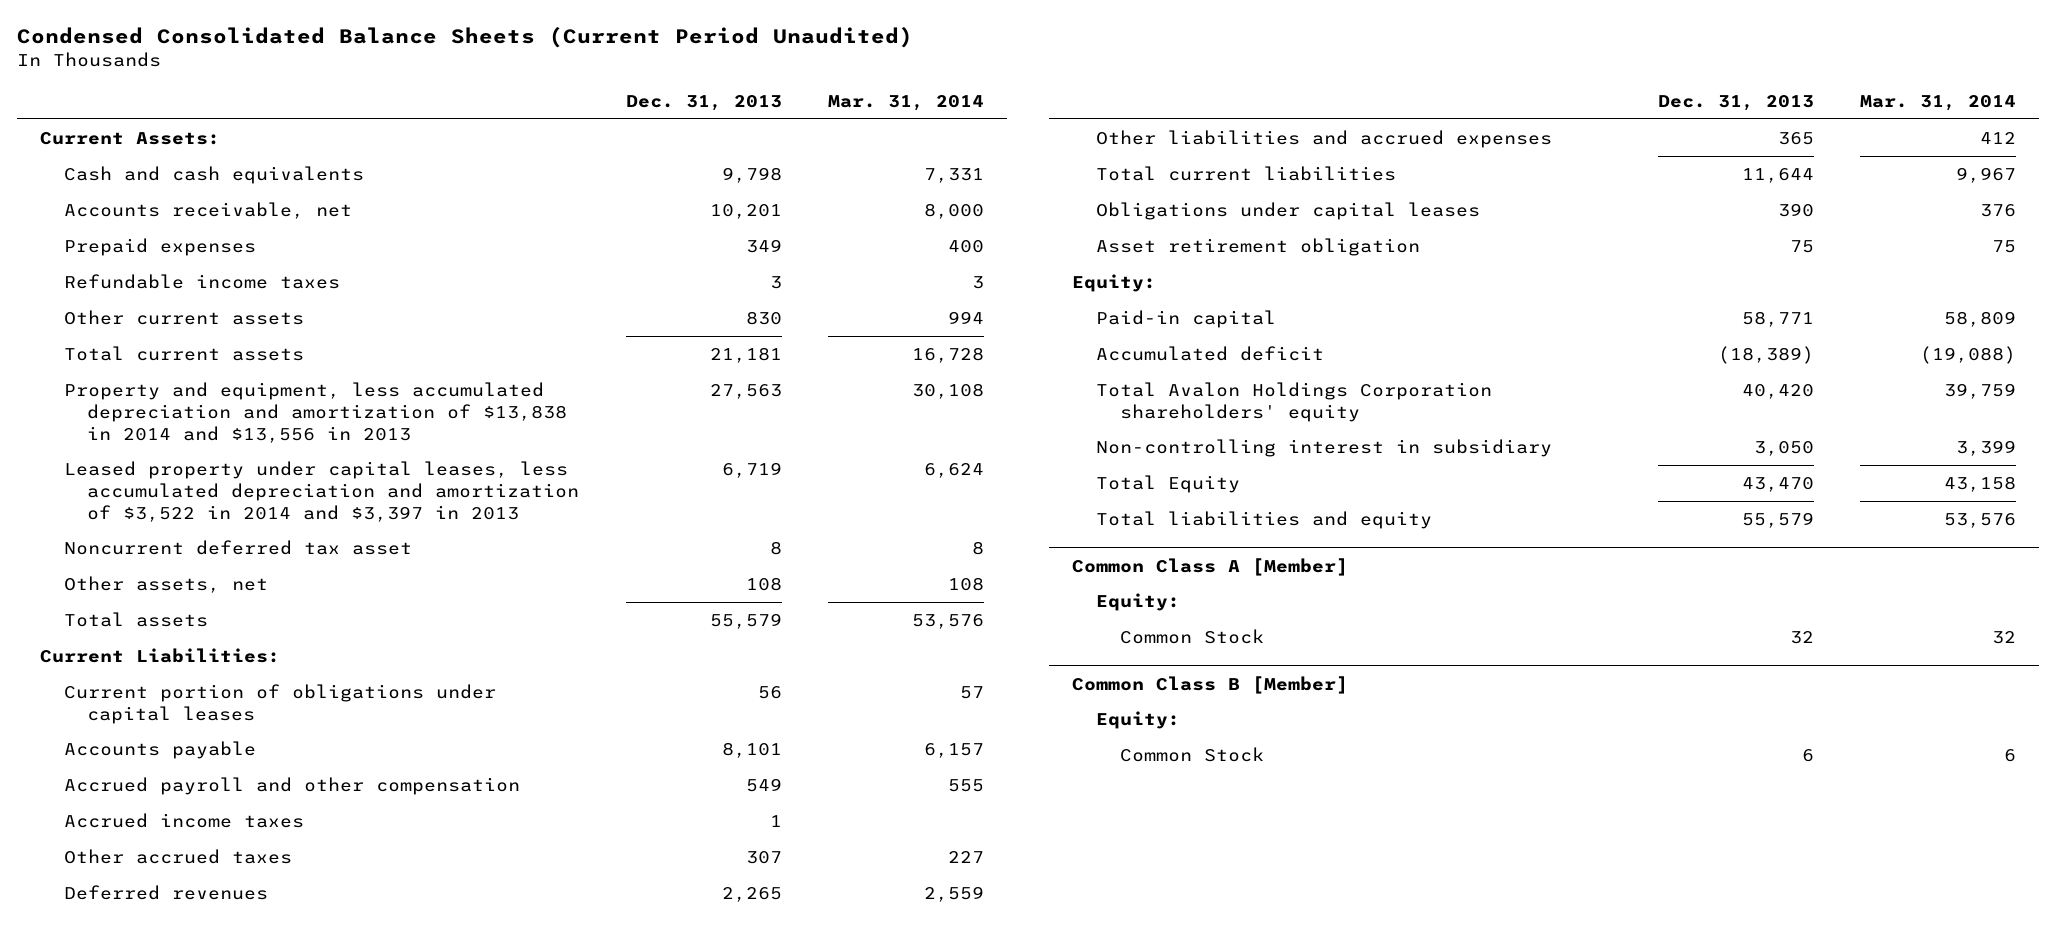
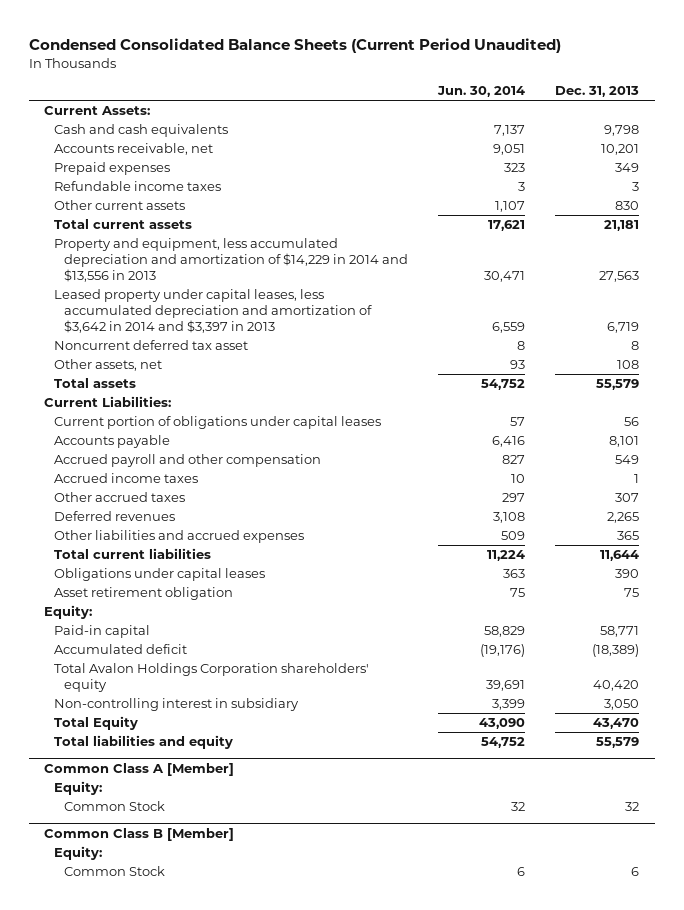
- | Dec. 31, 2013 | Mar. 31, 2014
+ | Jun. 30, 2014 | Dec. 31, 2013
- Property and equipment, less accumulated depreciation and amortization of $13,838 in 2014 and $13,556 in 2013 | 27,563 | 30,108
- Leased property under capital leases, less accumulated depreciation and amortization of $3,522 in 2014 and $3,397 in 2013 | 6,719 | 6,624
+ Property and equipment, less accumulated depreciation and amortization of $14,229 in 2014 and $13,556 in 2013 | 30,471 | 27,563
+ Leased property under capital leases, less accumulated depreciation and amortization of $3,642 in 2014 and $3,397 in 2013 | 6,559 | 6,719

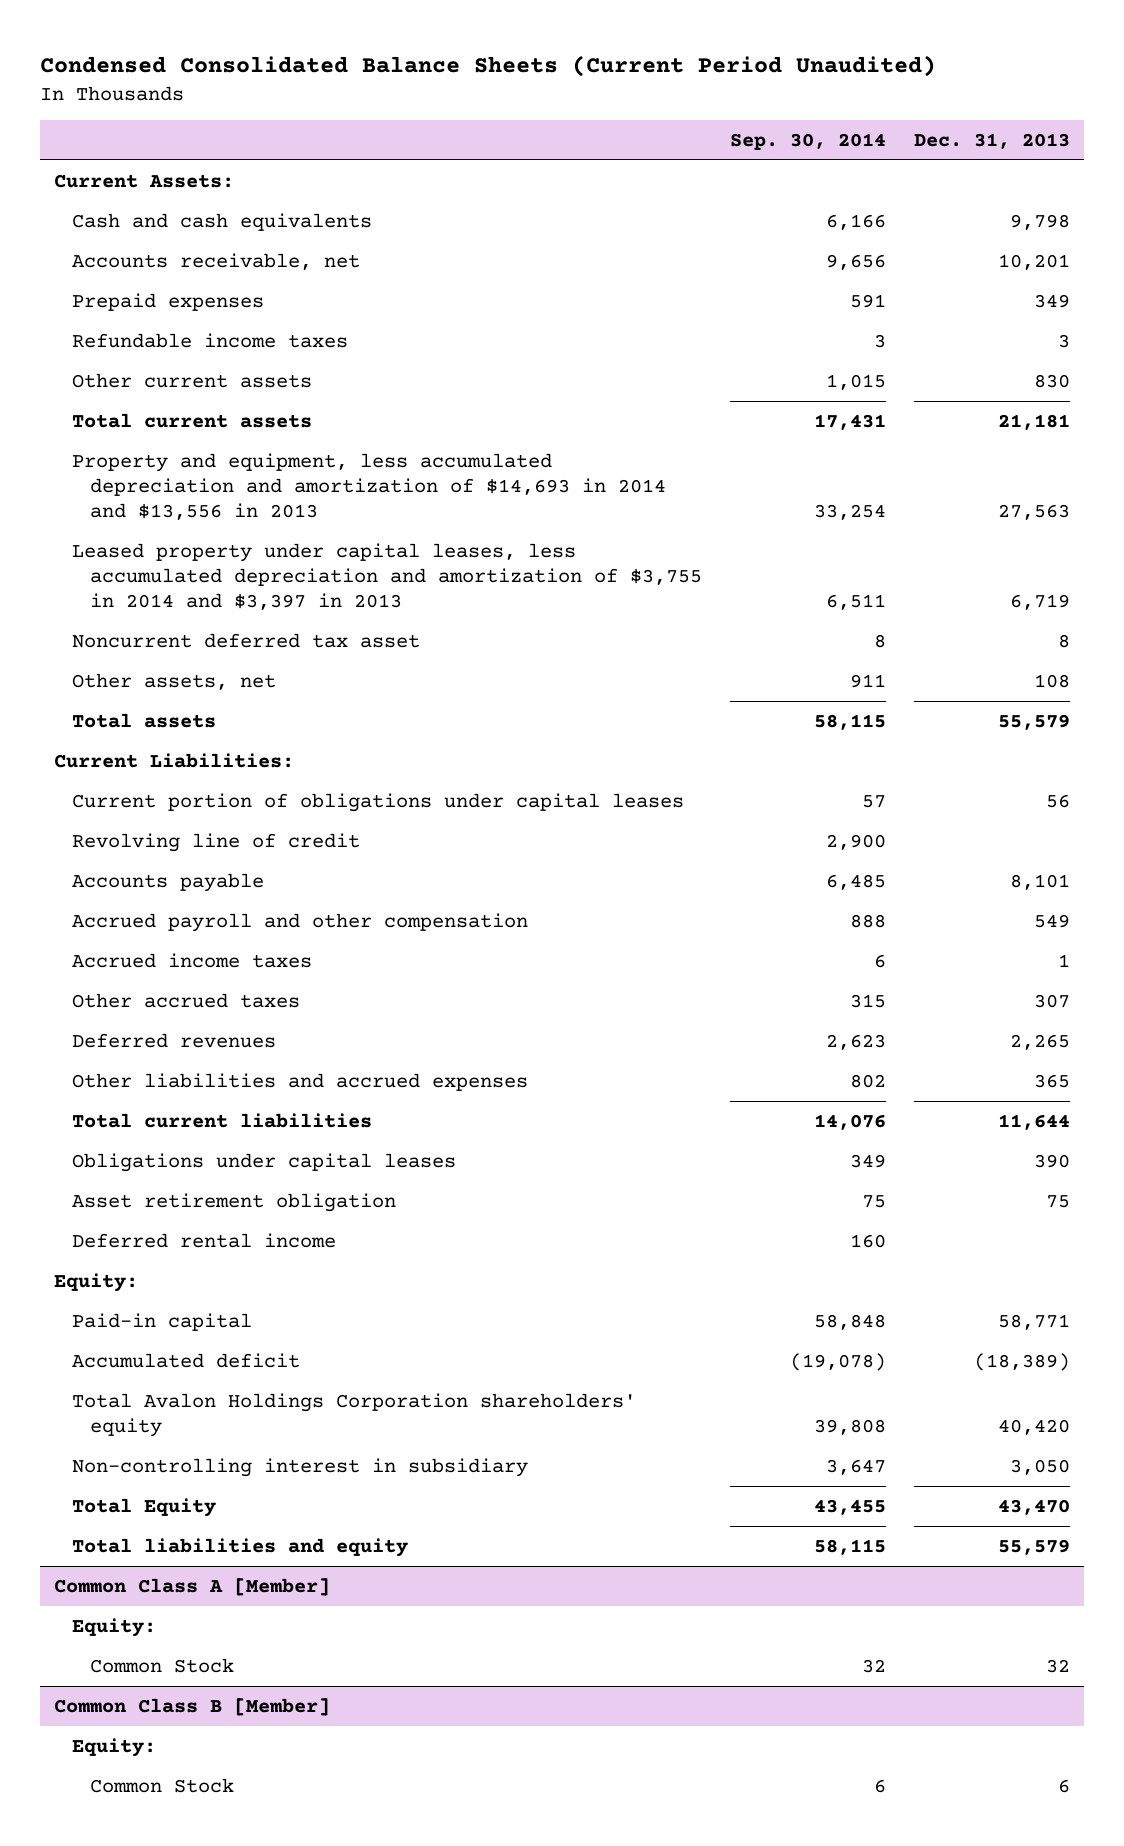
- | Jun. 30, 2014 | Dec. 31, 2013
+ | Sep. 30, 2014 | Dec. 31, 2013
- Property and equipment, less accumulated depreciation and amortization of $14,229 in 2014 and $13,556 in 2013 | 30,471 | 27,563
- Leased property under capital leases, less accumulated depreciation and amortization of $3,642 in 2014 and $3,397 in 2013 | 6,559 | 6,719
+ Property and equipment, less accumulated depreciation and amortization of $14,693 in 2014 and $13,556 in 2013 | 33,254 | 27,563
+ Leased property under capital leases, less accumulated depreciation and amortization of $3,755 in 2014 and $3,397 in 2013 | 6,511 | 6,719
+ Revolving line of credit | 2,900 |
+ Deferred rental income | 160 |

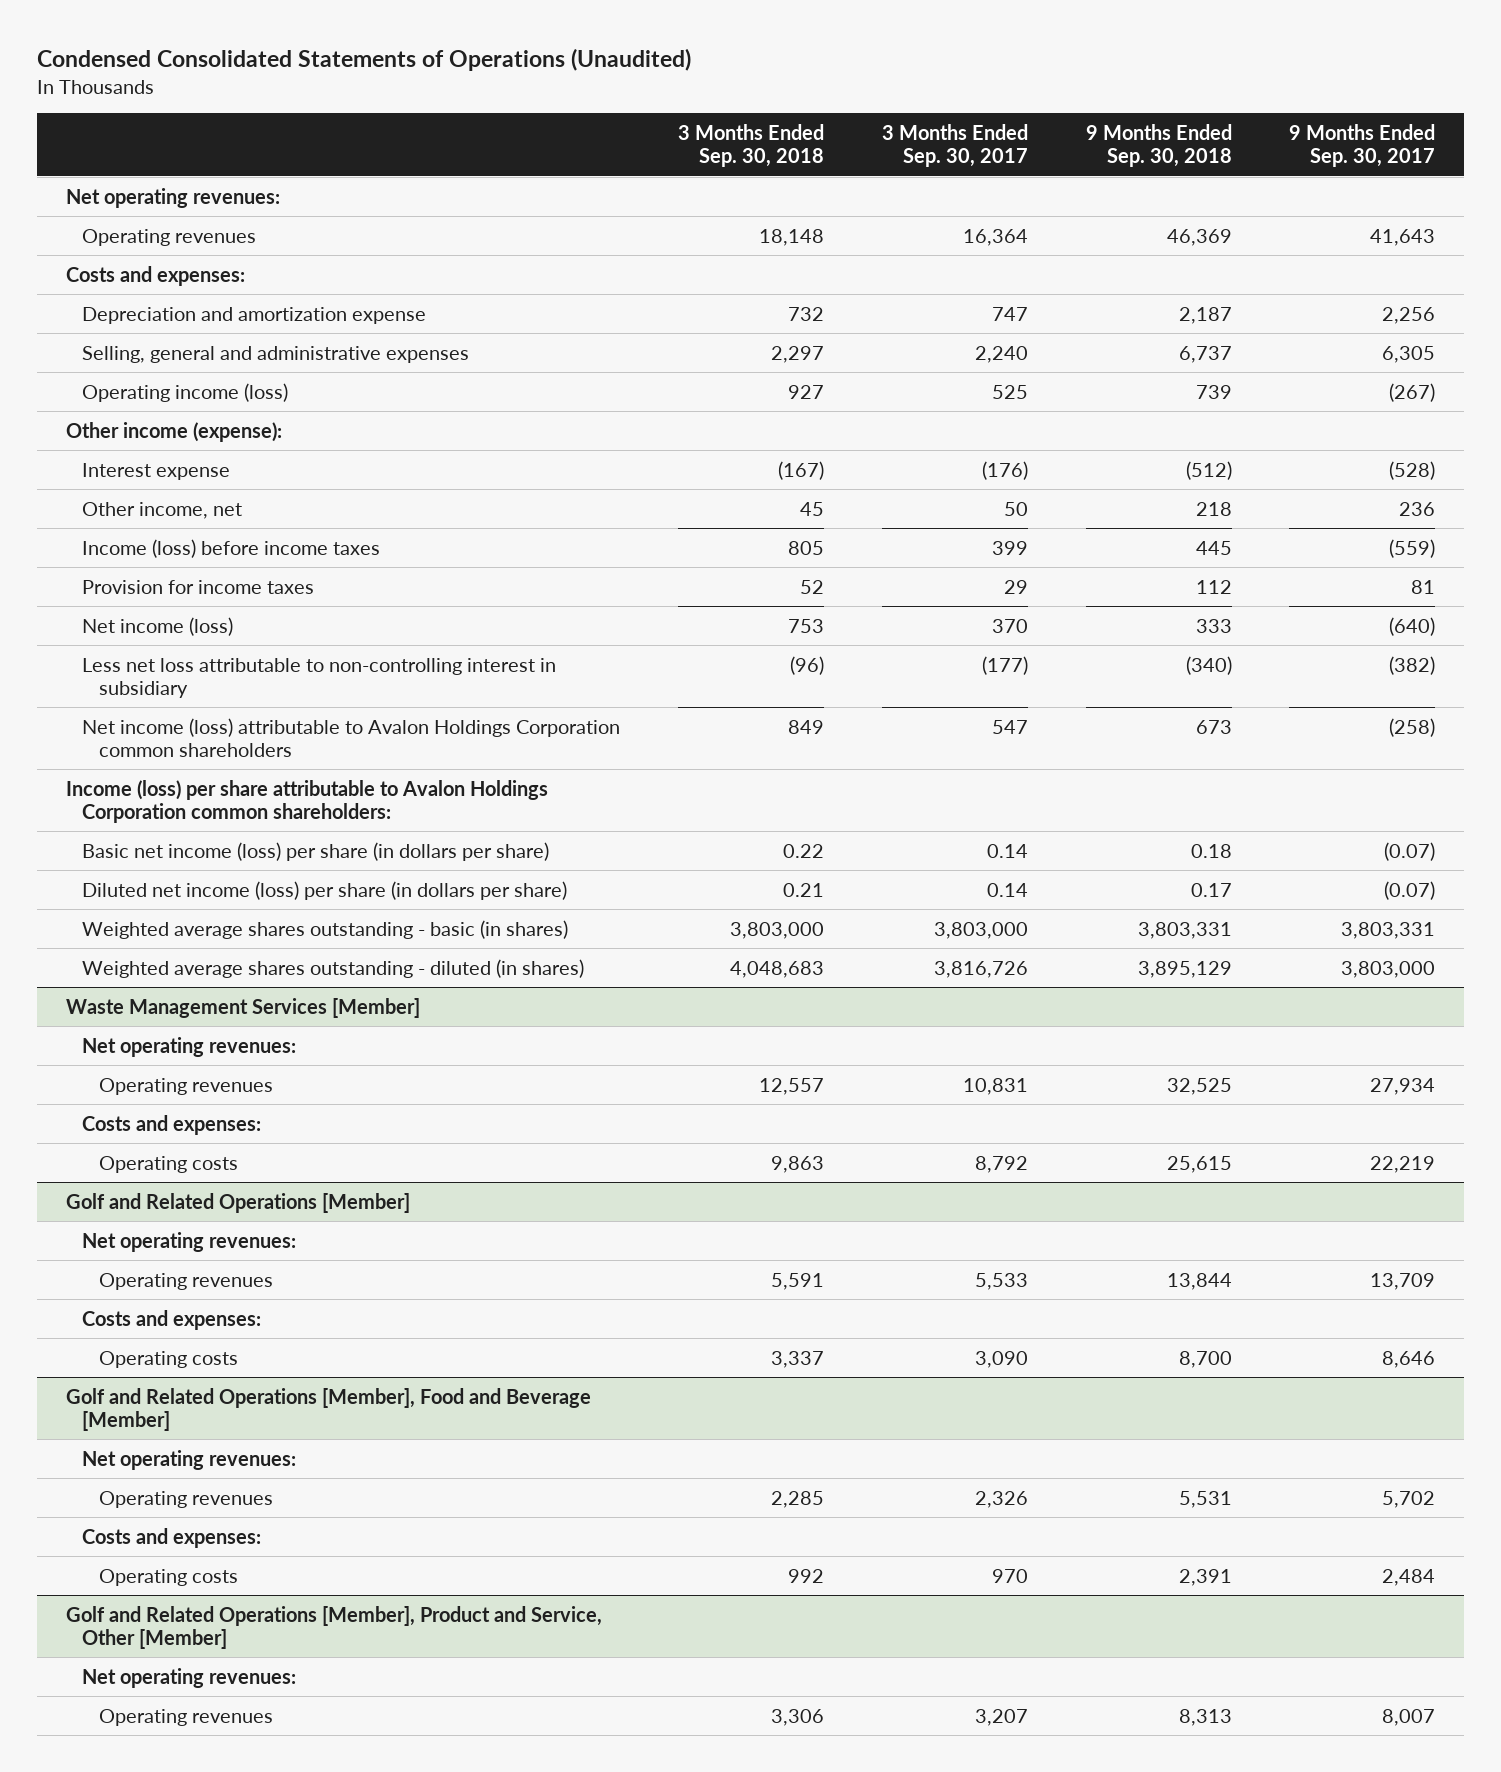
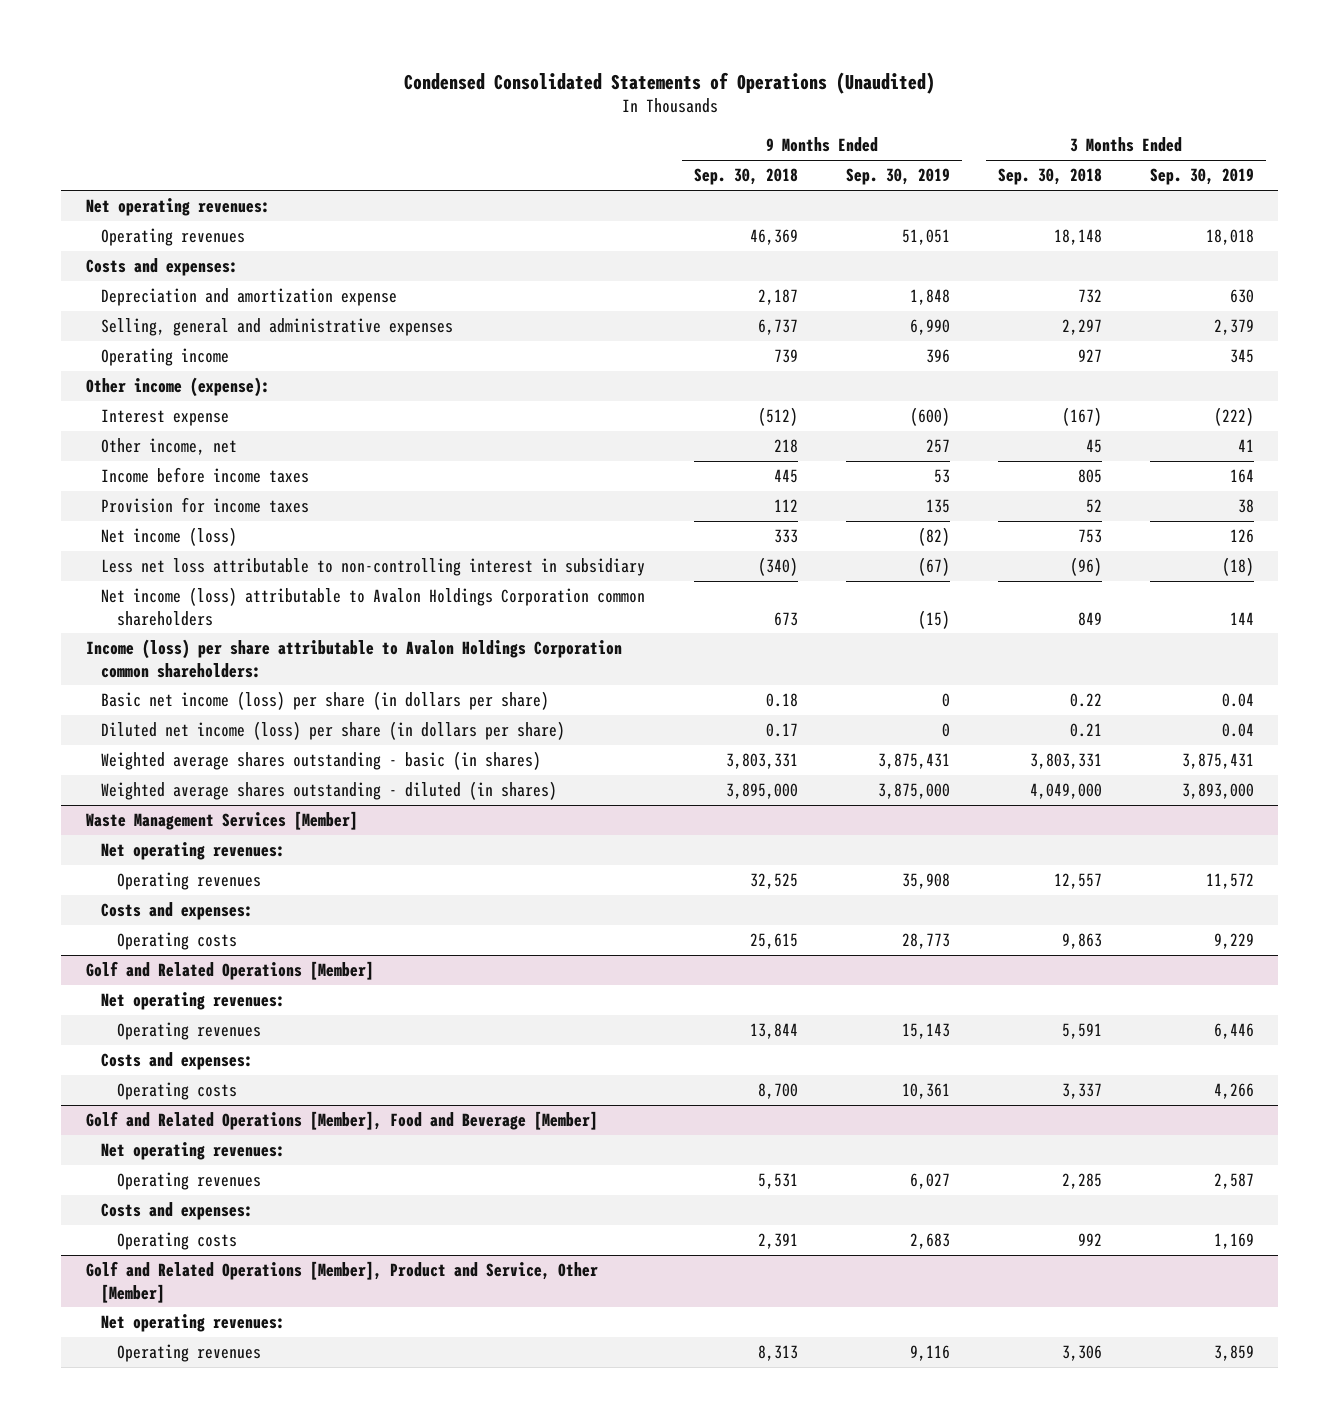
- | 3 Months Ended Sep. 30, 2018 | 3 Months Ended Sep. 30, 2017 | 9 Months Ended Sep. 30, 2018 | 9 Months Ended Sep. 30, 2017
+ | 9 Months Ended Sep. 30, 2018 | 9 Months Ended Sep. 30, 2019 | 3 Months Ended Sep. 30, 2018 | 3 Months Ended Sep. 30, 2019
- Operating income (loss) | 927 | 525 | 739 | (267)
+ Operating income | 739 | 396 | 927 | 345
- Income (loss) before income taxes | 805 | 399 | 445 | (559)
+ Income before income taxes | 445 | 53 | 805 | 164
- Weighted average shares outstanding - basic (in shares) | 3,803,000 | 3,803,000 | 3,803,331 | 3,803,331
- Weighted average shares outstanding - diluted (in shares) | 4,048,683 | 3,816,726 | 3,895,129 | 3,803,000
+ Weighted average shares outstanding - basic (in shares) | 3,803,331 | 3,875,431 | 3,803,331 | 3,875,431
+ Weighted average shares outstanding - diluted (in shares) | 3,895,000 | 3,875,000 | 4,049,000 | 3,893,000

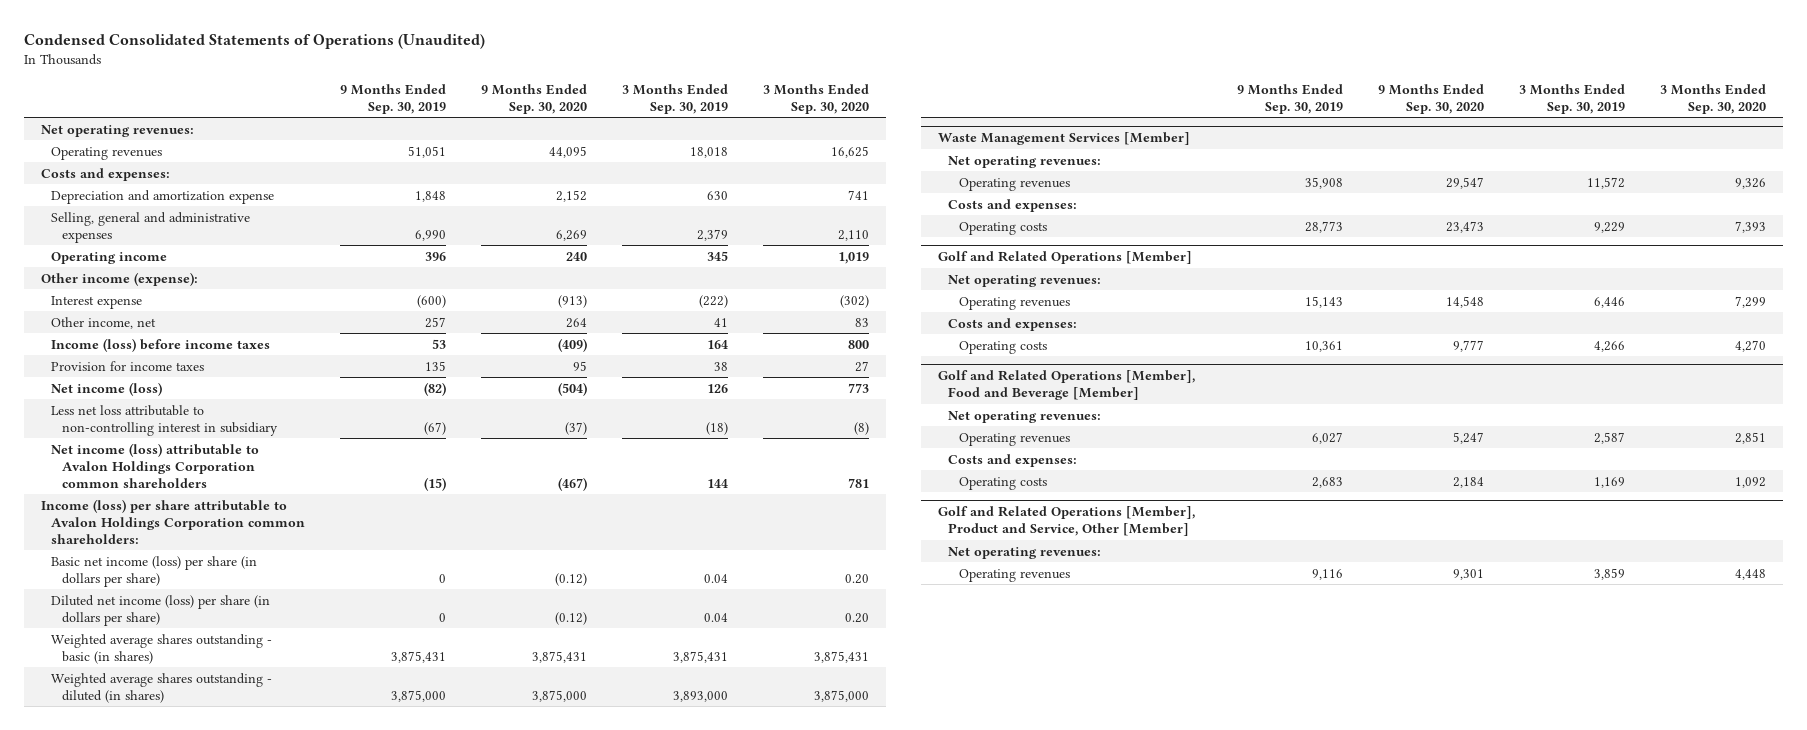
- | 9 Months Ended Sep. 30, 2018 | 9 Months Ended Sep. 30, 2019 | 3 Months Ended Sep. 30, 2018 | 3 Months Ended Sep. 30, 2019
+ | 9 Months Ended Sep. 30, 2019 | 9 Months Ended Sep. 30, 2020 | 3 Months Ended Sep. 30, 2019 | 3 Months Ended Sep. 30, 2020
- Income before income taxes | 445 | 53 | 805 | 164
+ Income (loss) before income taxes | 53 | (409) | 164 | 800

